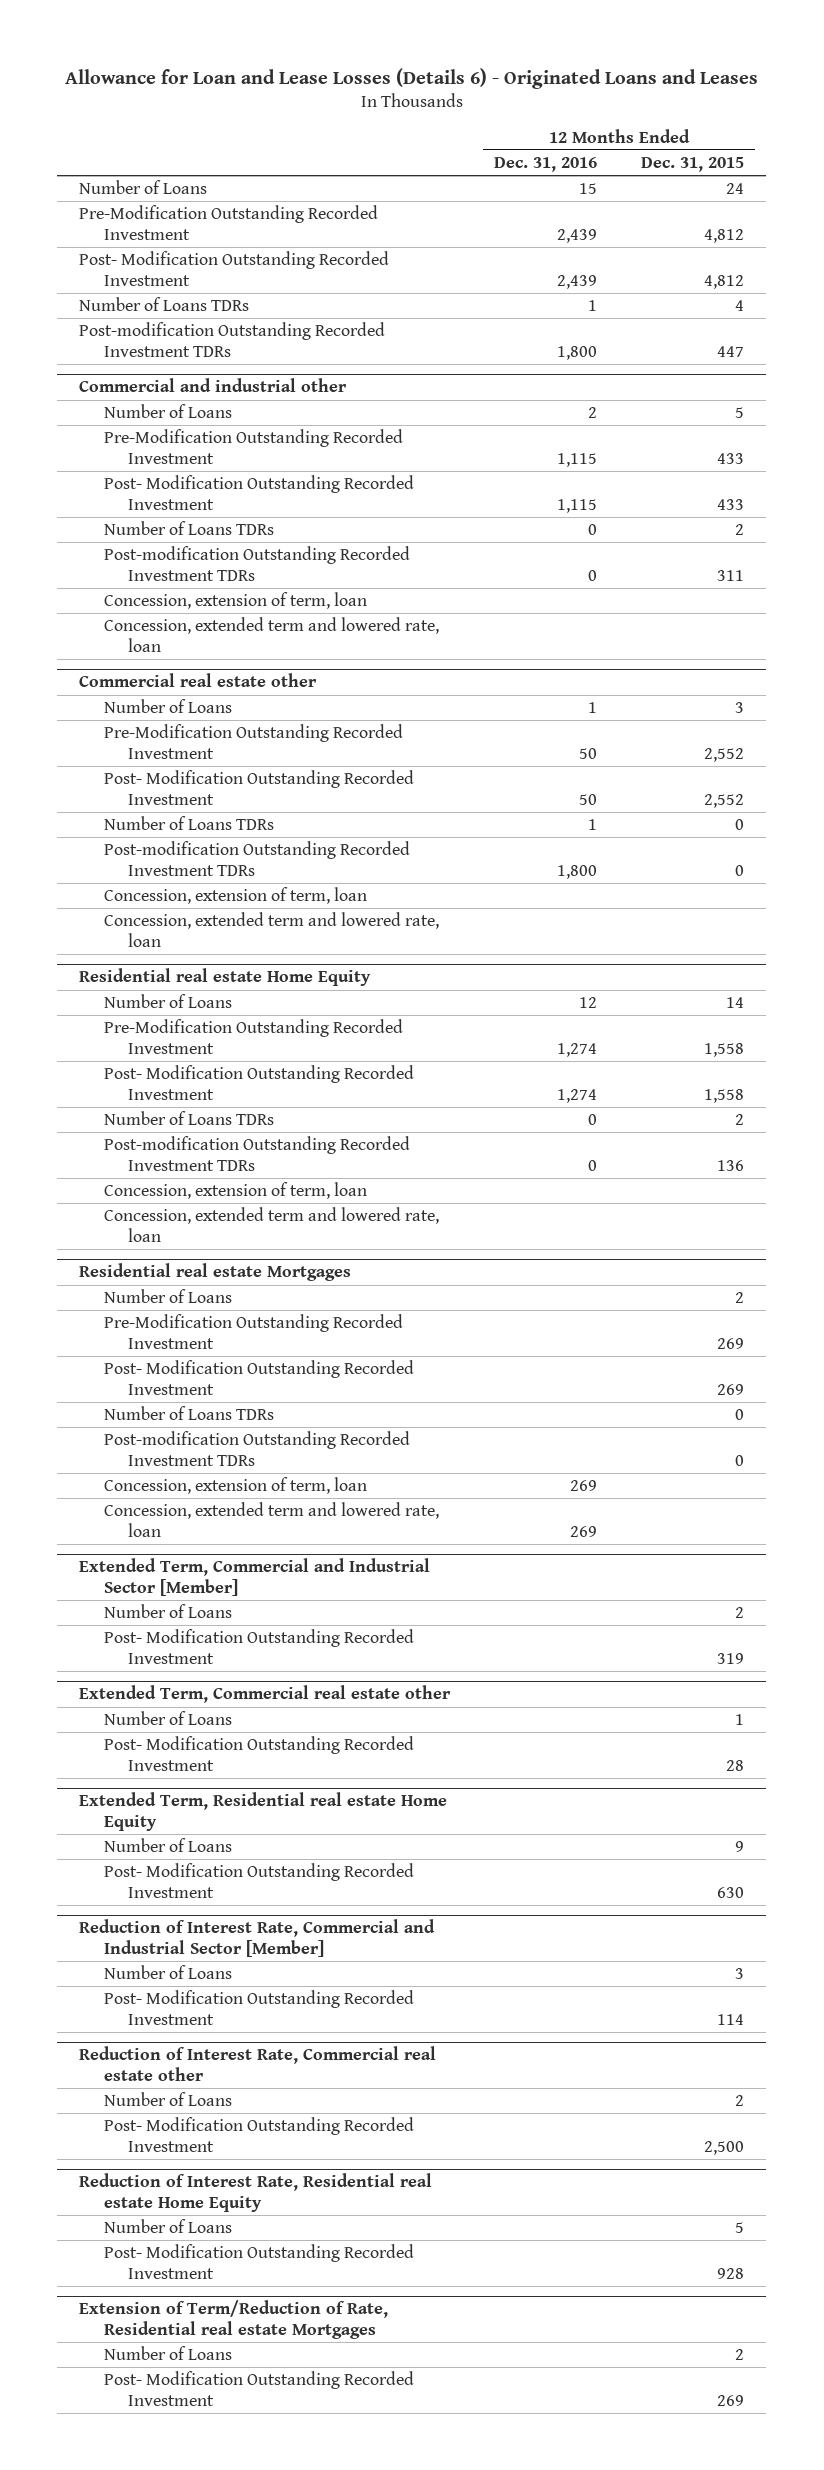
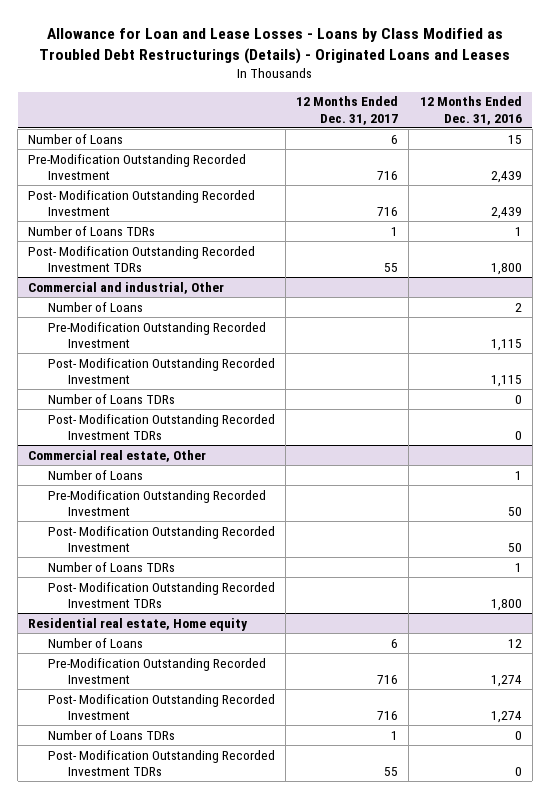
- Allowance for Loan and Lease Losses (Details 6) - Originated Loans and Leases
+ Allowance for Loan and Lease Losses - Loans by Class Modified as Troubled Debt Restructurings (Details) - Originated Loans and Leases
- | 12 Months Ended Dec. 31, 2016 | 12 Months Ended Dec. 31, 2015
+ | 12 Months Ended Dec. 31, 2017 | 12 Months Ended Dec. 31, 2016
- Post-modification Outstanding Recorded Investment TDRs | 1,800 | 447
- Commercial and industrial other
+ Post- Modification Outstanding Recorded Investment TDRs | 55 | 1,800
+ Commercial and industrial, Other
- Post-modification Outstanding Recorded Investment TDRs | 0 | 311
- Concession, extension of term, loan
- Concession, extended term and lowered rate, loan
- Commercial real estate other
+ Post- Modification Outstanding Recorded Investment TDRs | | 0
+ Commercial real estate, Other
- Post-modification Outstanding Recorded Investment TDRs | 1,800 | 0
- Concession, extension of term, loan
- Concession, extended term and lowered rate, loan
- Residential real estate Home Equity
+ Post- Modification Outstanding Recorded Investment TDRs | | 1,800
+ Residential real estate, Home equity
- Post-modification Outstanding Recorded Investment TDRs | 0 | 136
- Concession, extension of term, loan
- Concession, extended term and lowered rate, loan
- Residential real estate Mortgages
- Number of Loans | | 2
- Pre-Modification Outstanding Recorded Investment | | 269
- Post- Modification Outstanding Recorded Investment | | 269
- Number of Loans TDRs | | 0
- Post-modification Outstanding Recorded Investment TDRs | | 0
- Concession, extension of term, loan | 269 |
- Concession, extended term and lowered rate, loan | 269 |
- Extended Term, Commercial and Industrial Sector [Member]
- Number of Loans | | 2
- Post- Modification Outstanding Recorded Investment | | 319
- Extended Term, Commercial real estate other
- Number of Loans | | 1
- Post- Modification Outstanding Recorded Investment | | 28
- Extended Term, Residential real estate Home Equity
- Number of Loans | | 9
- Post- Modification Outstanding Recorded Investment | | 630
- Reduction of Interest Rate, Commercial and Industrial Sector [Member]
- Number of Loans | | 3
- Post- Modification Outstanding Recorded Investment | | 114
- Reduction of Interest Rate, Commercial real estate other
- Number of Loans | | 2
- Post- Modification Outstanding Recorded Investment | | 2,500
- Reduction of Interest Rate, Residential real estate Home Equity
- Number of Loans | | 5
- Post- Modification Outstanding Recorded Investment | | 928
- Extension of Term/Reduction of Rate, Residential real estate Mortgages
- Number of Loans | | 2
- Post- Modification Outstanding Recorded Investment | | 269
+ Post- Modification Outstanding Recorded Investment TDRs | 55 | 0

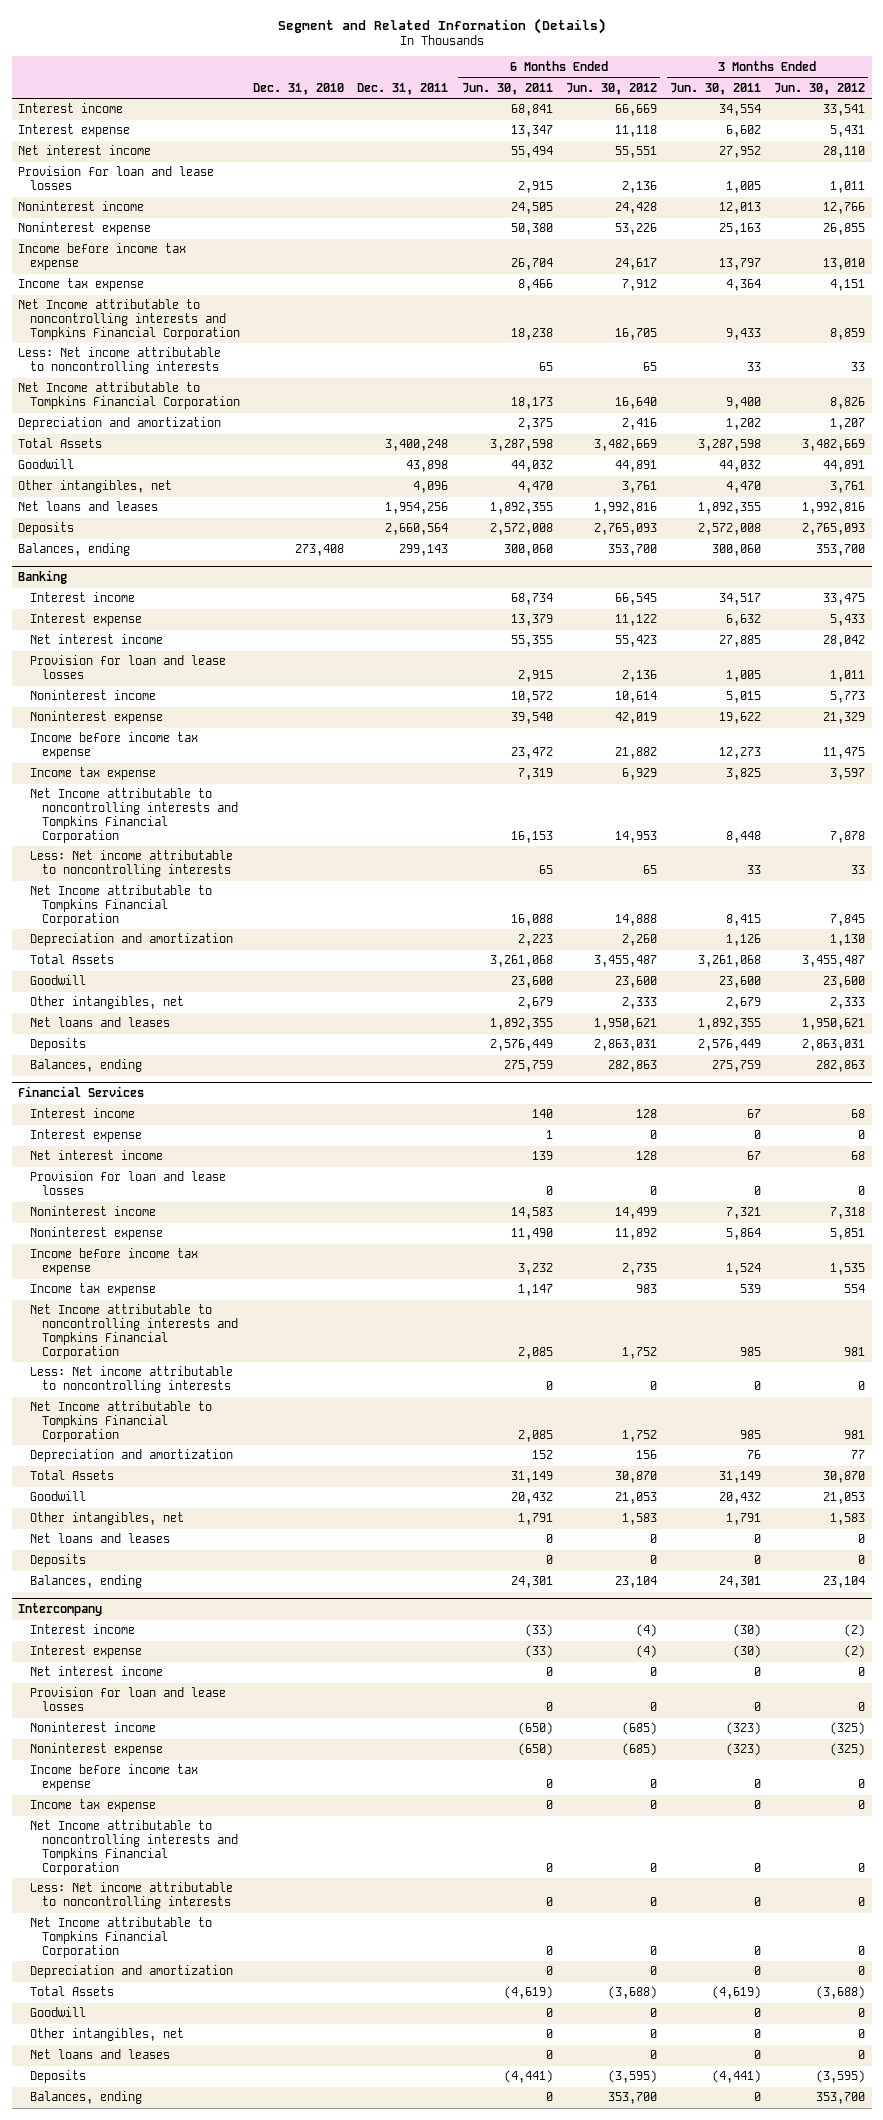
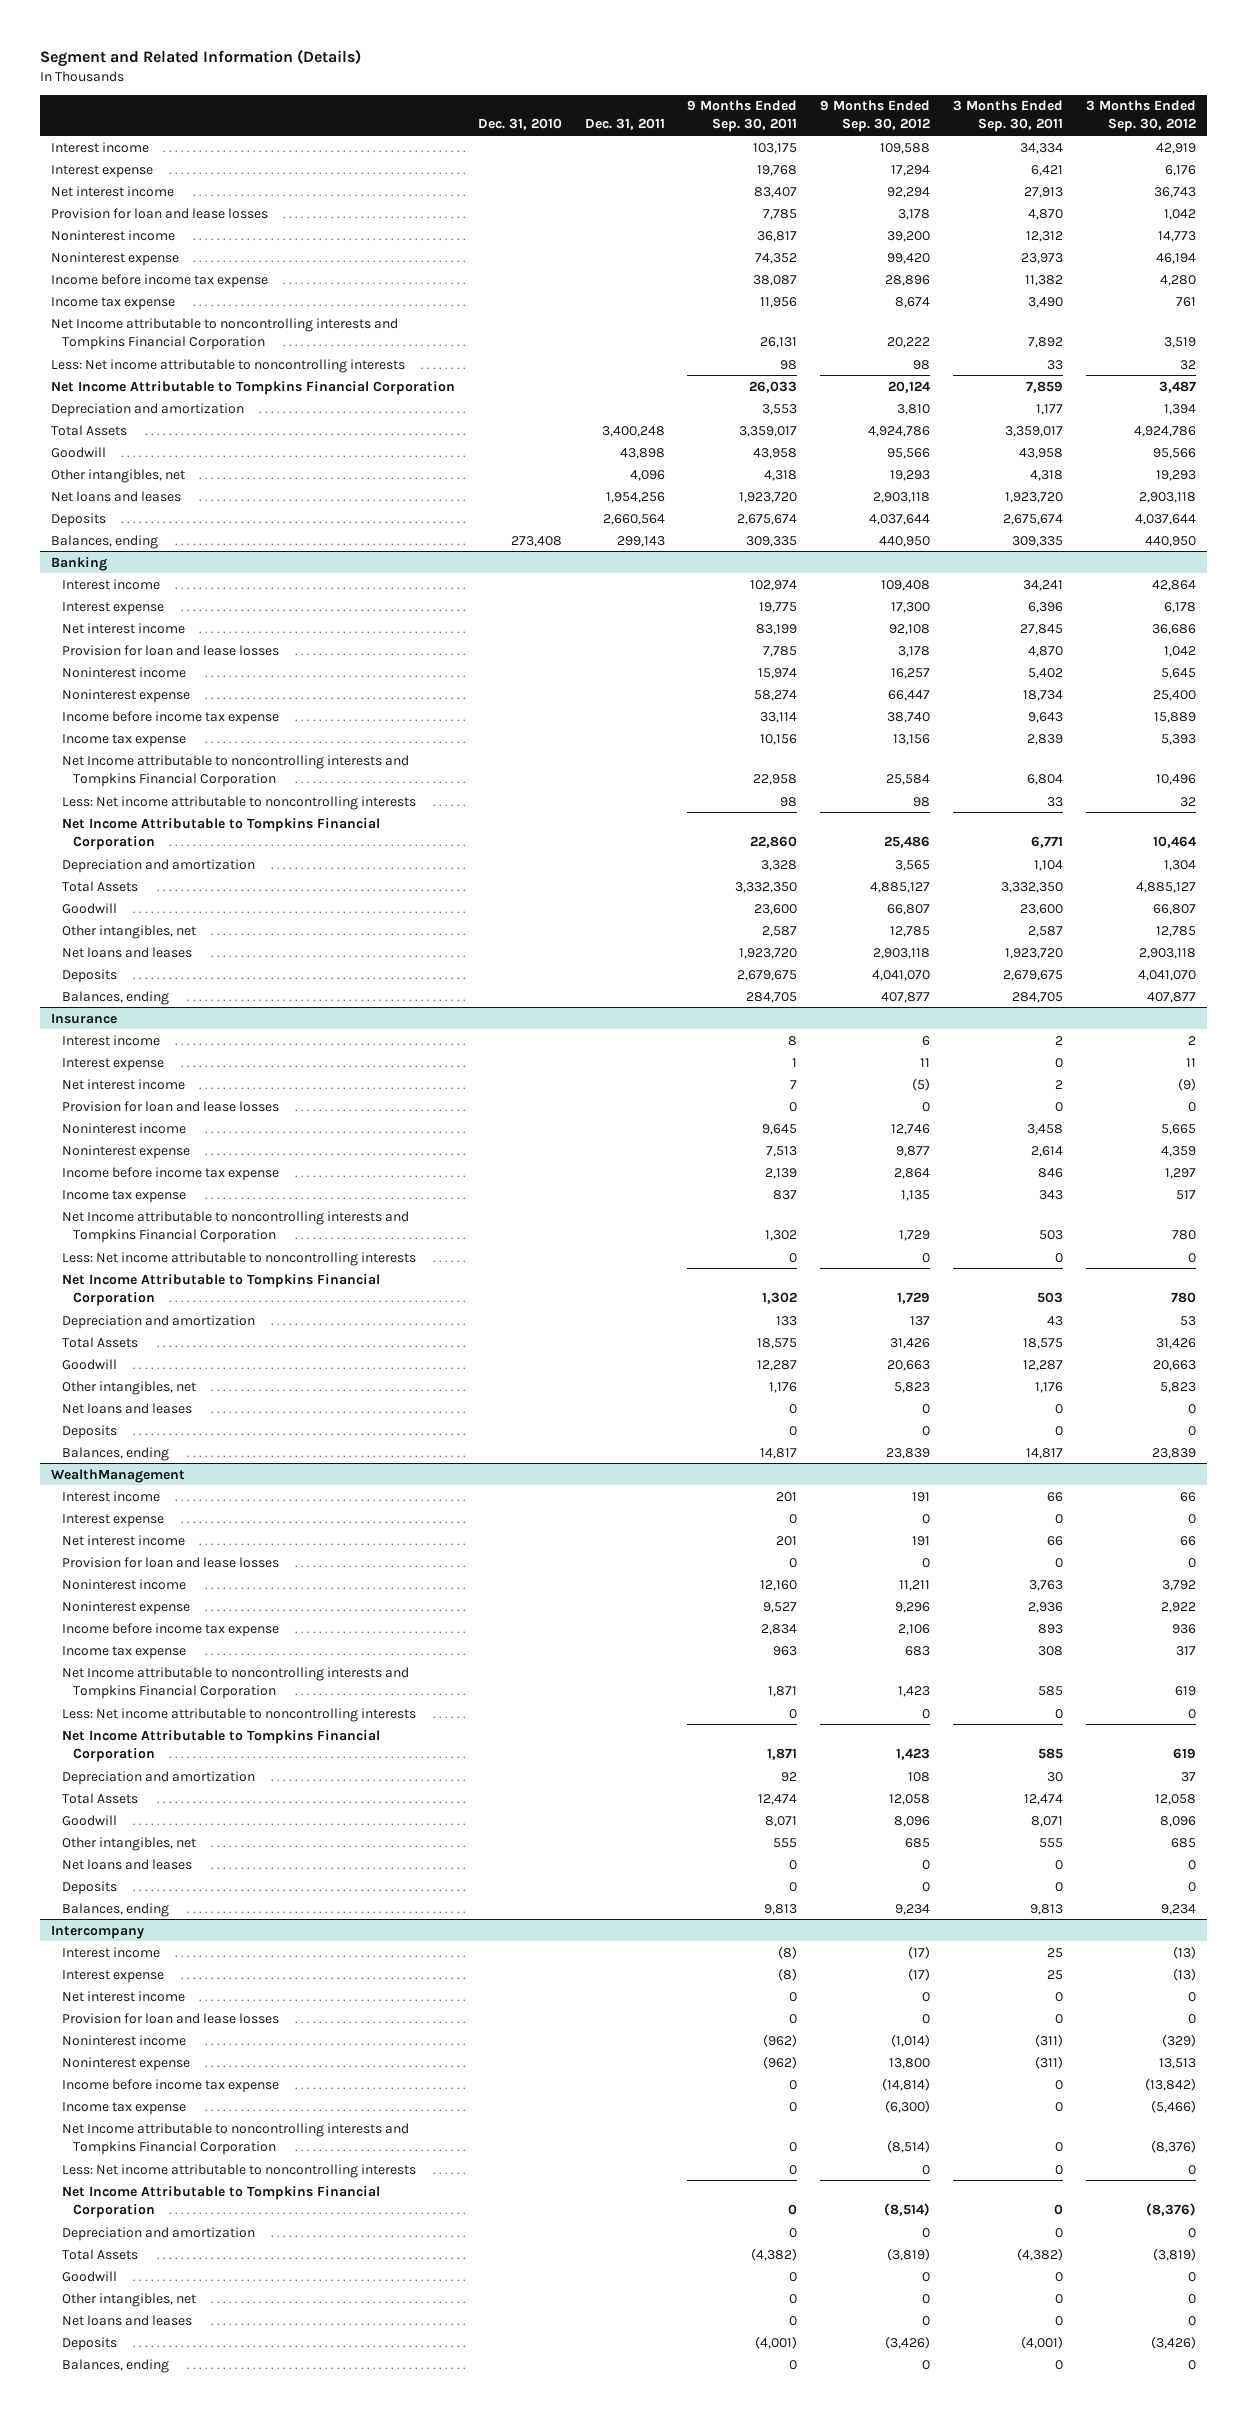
- | Dec. 31, 2010 | Dec. 31, 2011 | 6 Months Ended Jun. 30, 2011 | 6 Months Ended Jun. 30, 2012 | 3 Months Ended Jun. 30, 2011 | 3 Months Ended Jun. 30, 2012
+ | Dec. 31, 2010 | Dec. 31, 2011 | 9 Months Ended Sep. 30, 2011 | 9 Months Ended Sep. 30, 2012 | 3 Months Ended Sep. 30, 2011 | 3 Months Ended Sep. 30, 2012
- Net Income attributable to Tompkins Financial Corporation | | | 18,173 | 16,640 | 9,400 | 8,826
+ Net Income Attributable to Tompkins Financial Corporation | | | 26,033 | 20,124 | 7,859 | 3,487
@ Banking
- Net Income attributable to Tompkins Financial Corporation | | | 16,088 | 14,888 | 8,415 | 7,845
+ Net Income Attributable to Tompkins Financial Corporation | | | 22,860 | 25,486 | 6,771 | 10,464
- Financial Services
- Interest income | | | 140 | 128 | 67 | 68
- Interest expense | | | 1 | 0 | 0 | 0
- Net interest income | | | 139 | 128 | 67 | 68
- Provision for loan and lease losses | | | 0 | 0 | 0 | 0
- Noninterest income | | | 14,583 | 14,499 | 7,321 | 7,318
- Noninterest expense | | | 11,490 | 11,892 | 5,864 | 5,851
- Income before income tax expense | | | 3,232 | 2,735 | 1,524 | 1,535
- Income tax expense | | | 1,147 | 983 | 539 | 554
- Net Income attributable to noncontrolling interests and Tompkins Financial Corporation | | | 2,085 | 1,752 | 985 | 981
- Less: Net income attributable to noncontrolling interests | | | 0 | 0 | 0 | 0
- Net Income attributable to Tompkins Financial Corporation | | | 2,085 | 1,752 | 985 | 981
- Depreciation and amortization | | | 152 | 156 | 76 | 77
- Total Assets | | | 31,149 | 30,870 | 31,149 | 30,870
- Goodwill | | | 20,432 | 21,053 | 20,432 | 21,053
- Other intangibles, net | | | 1,791 | 1,583 | 1,791 | 1,583
- Net loans and leases | | | 0 | 0 | 0 | 0
- Deposits | | | 0 | 0 | 0 | 0
- Balances, ending | | | 24,301 | 23,104 | 24,301 | 23,104
+ Insurance
+ Interest income | | | 8 | 6 | 2 | 2
+ Interest expense | | | 1 | 11 | 0 | 11
+ Net interest income | | | 7 | (5) | 2 | (9)
+ Provision for loan and lease losses | | | 0 | 0 | 0 | 0
+ Noninterest income | | | 9,645 | 12,746 | 3,458 | 5,665
+ Noninterest expense | | | 7,513 | 9,877 | 2,614 | 4,359
+ Income before income tax expense | | | 2,139 | 2,864 | 846 | 1,297
+ Income tax expense | | | 837 | 1,135 | 343 | 517
+ Net Income attributable to noncontrolling interests and Tompkins Financial Corporation | | | 1,302 | 1,729 | 503 | 780
+ Less: Net income attributable to noncontrolling interests | | | 0 | 0 | 0 | 0
+ Net Income Attributable to Tompkins Financial Corporation | | | 1,302 | 1,729 | 503 | 780
+ Depreciation and amortization | | | 133 | 137 | 43 | 53
+ Total Assets | | | 18,575 | 31,426 | 18,575 | 31,426
+ Goodwill | | | 12,287 | 20,663 | 12,287 | 20,663
+ Other intangibles, net | | | 1,176 | 5,823 | 1,176 | 5,823
+ Net loans and leases | | | 0 | 0 | 0 | 0
+ Deposits | | | 0 | 0 | 0 | 0
+ Balances, ending | | | 14,817 | 23,839 | 14,817 | 23,839
+ WealthManagement
+ Interest income | | | 201 | 191 | 66 | 66
+ Interest expense | | | 0 | 0 | 0 | 0
+ Net interest income | | | 201 | 191 | 66 | 66
+ Provision for loan and lease losses | | | 0 | 0 | 0 | 0
+ Noninterest income | | | 12,160 | 11,211 | 3,763 | 3,792
+ Noninterest expense | | | 9,527 | 9,296 | 2,936 | 2,922
+ Income before income tax expense | | | 2,834 | 2,106 | 893 | 936
+ Income tax expense | | | 963 | 683 | 308 | 317
+ Net Income attributable to noncontrolling interests and Tompkins Financial Corporation | | | 1,871 | 1,423 | 585 | 619
+ Less: Net income attributable to noncontrolling interests | | | 0 | 0 | 0 | 0
+ Net Income Attributable to Tompkins Financial Corporation | | | 1,871 | 1,423 | 585 | 619
+ Depreciation and amortization | | | 92 | 108 | 30 | 37
+ Total Assets | | | 12,474 | 12,058 | 12,474 | 12,058
+ Goodwill | | | 8,071 | 8,096 | 8,071 | 8,096
+ Other intangibles, net | | | 555 | 685 | 555 | 685
+ Net loans and leases | | | 0 | 0 | 0 | 0
+ Deposits | | | 0 | 0 | 0 | 0
+ Balances, ending | | | 9,813 | 9,234 | 9,813 | 9,234
@ Intercompany
- Net Income attributable to Tompkins Financial Corporation | | | 0 | 0 | 0 | 0
+ Net Income Attributable to Tompkins Financial Corporation | | | 0 | (8,514) | 0 | (8,376)

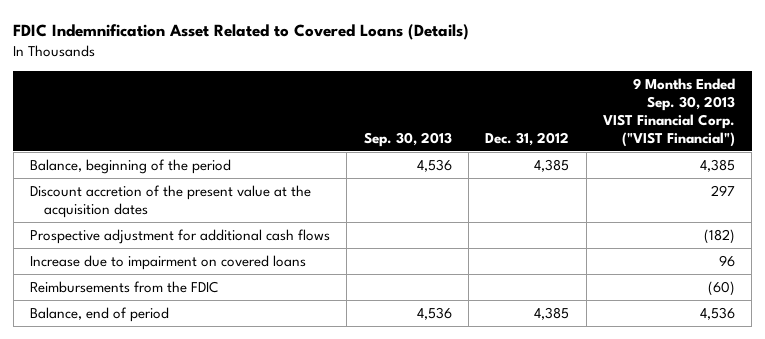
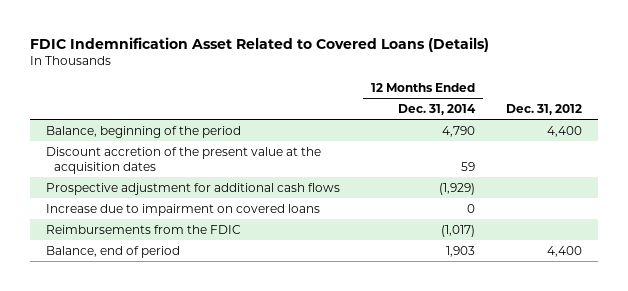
- | Sep. 30, 2013 | Dec. 31, 2012 | 9 Months Ended Sep. 30, 2013 VIST Financial Corp. ("VIST Financial")
+ | 12 Months Ended Dec. 31, 2014 | Dec. 31, 2012
- Balance, beginning of the period | 4,536 | 4,385 | 4,385
+ Balance, beginning of the period | 4,790 | 4,400
- Balance, end of period | 4,536 | 4,385 | 4,536
+ Balance, end of period | 1,903 | 4,400

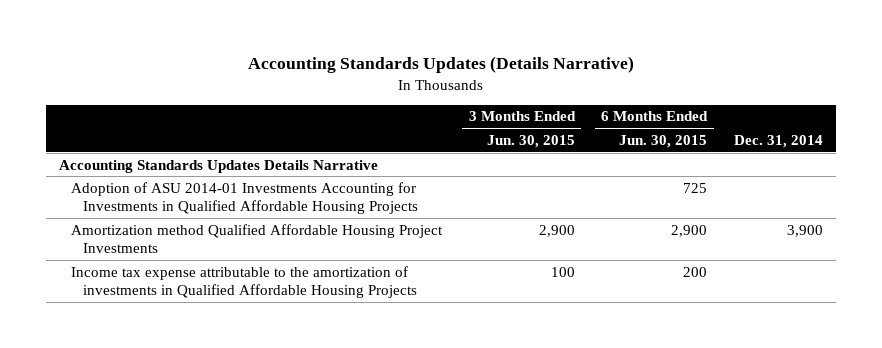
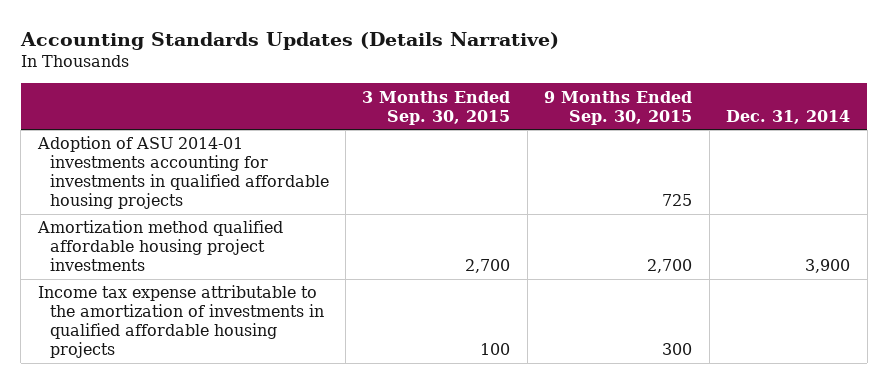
- | 3 Months Ended Jun. 30, 2015 | 6 Months Ended Jun. 30, 2015 | Dec. 31, 2014
+ | 3 Months Ended Sep. 30, 2015 | 9 Months Ended Sep. 30, 2015 | Dec. 31, 2014
- Accounting Standards Updates Details Narrative
- Adoption of ASU 2014-01 Investments Accounting for Investments in Qualified Affordable Housing Projects | | 725 |
- Amortization method Qualified Affordable Housing Project Investments | 2,900 | 2,900 | 3,900
- Income tax expense attributable to the amortization of investments in Qualified Affordable Housing Projects | 100 | 200 |
+ Adoption of ASU 2014-01 investments accounting for investments in qualified affordable housing projects | | 725 |
+ Amortization method qualified affordable housing project investments | 2,700 | 2,700 | 3,900
+ Income tax expense attributable to the amortization of investments in qualified affordable housing projects | 100 | 300 |

